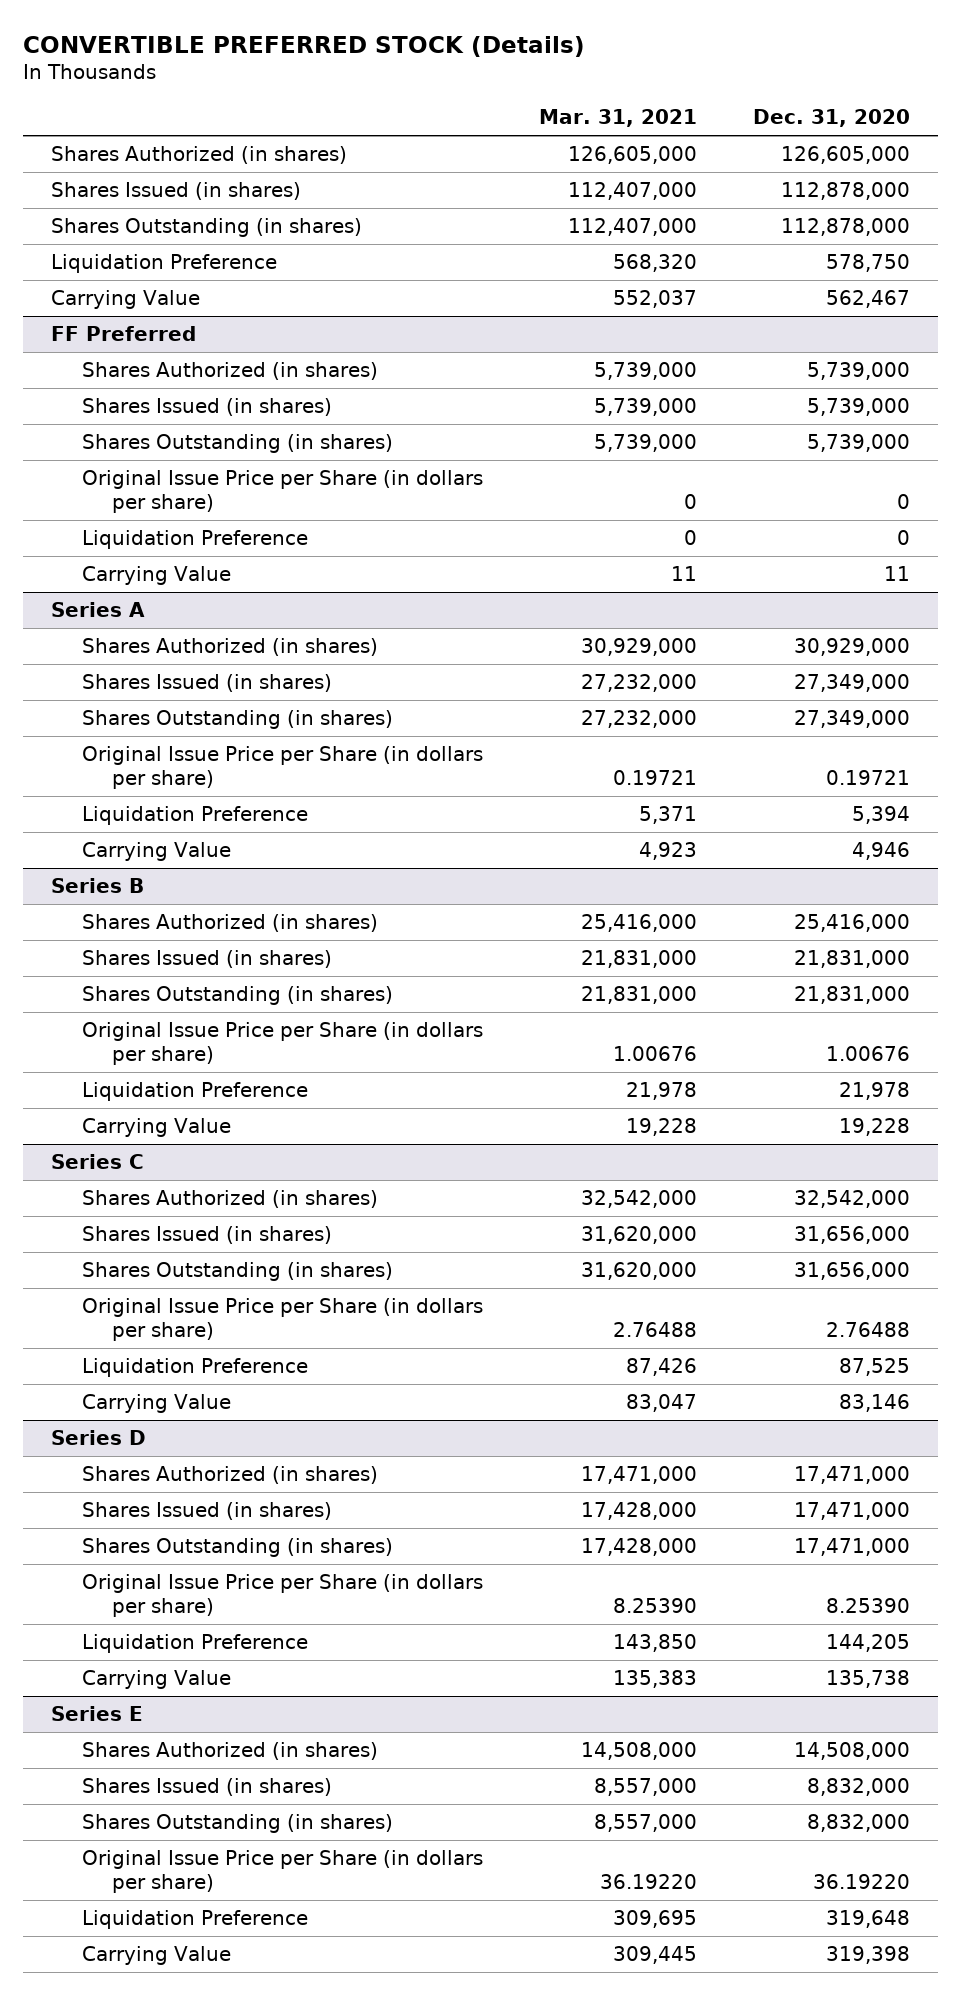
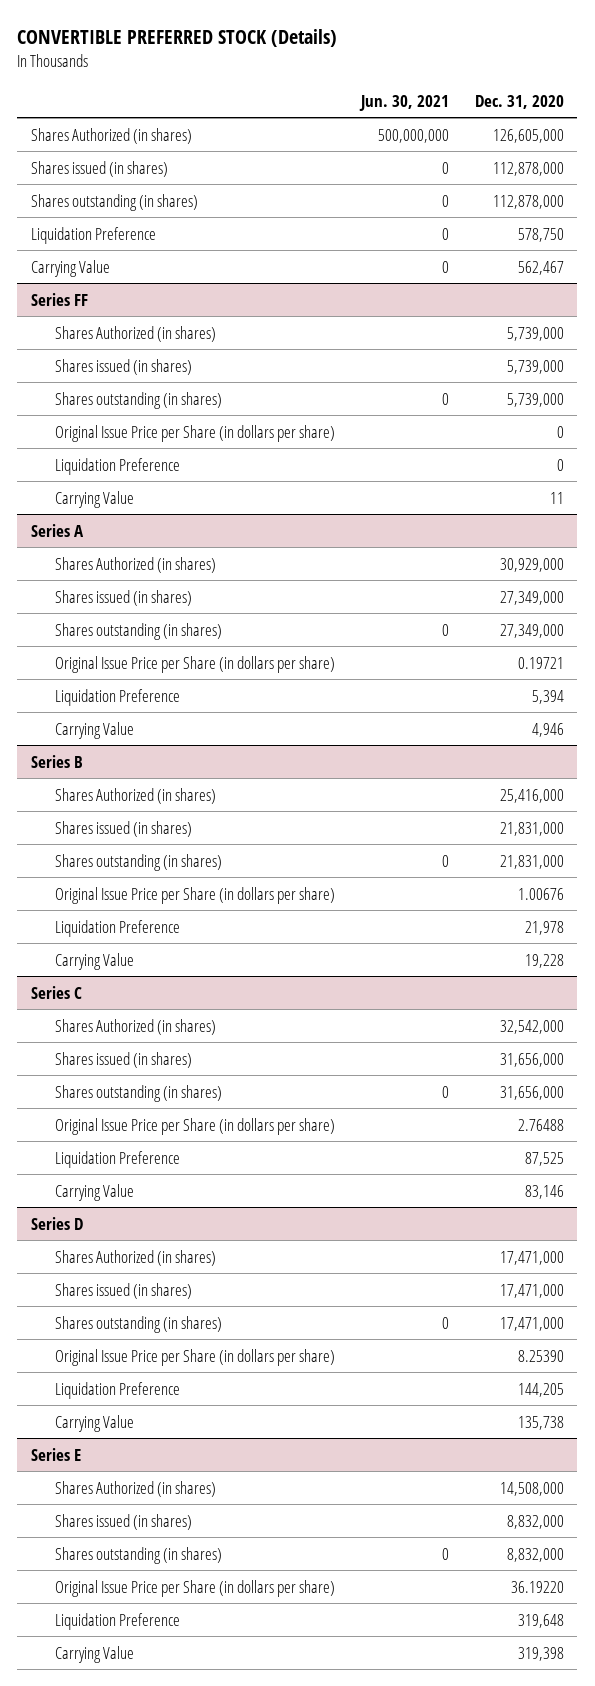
- | Mar. 31, 2021 | Dec. 31, 2020
+ | Jun. 30, 2021 | Dec. 31, 2020
- Shares Issued (in shares) | 112,407,000 | 112,878,000
- Shares Outstanding (in shares) | 112,407,000 | 112,878,000
+ Shares issued (in shares) | 0 | 112,878,000
+ Shares outstanding (in shares) | 0 | 112,878,000
- FF Preferred
+ Series FF
- Shares Issued (in shares) | 5,739,000 | 5,739,000
- Shares Outstanding (in shares) | 5,739,000 | 5,739,000
+ Shares issued (in shares) | | 5,739,000
+ Shares outstanding (in shares) | 0 | 5,739,000
@ Series A
- Shares Issued (in shares) | 27,232,000 | 27,349,000
- Shares Outstanding (in shares) | 27,232,000 | 27,349,000
+ Shares issued (in shares) | | 27,349,000
+ Shares outstanding (in shares) | 0 | 27,349,000
@ Series B
- Shares Issued (in shares) | 21,831,000 | 21,831,000
- Shares Outstanding (in shares) | 21,831,000 | 21,831,000
+ Shares issued (in shares) | | 21,831,000
+ Shares outstanding (in shares) | 0 | 21,831,000
@ Series C
- Shares Issued (in shares) | 31,620,000 | 31,656,000
- Shares Outstanding (in shares) | 31,620,000 | 31,656,000
+ Shares issued (in shares) | | 31,656,000
+ Shares outstanding (in shares) | 0 | 31,656,000
@ Series D
- Shares Issued (in shares) | 17,428,000 | 17,471,000
- Shares Outstanding (in shares) | 17,428,000 | 17,471,000
+ Shares issued (in shares) | | 17,471,000
+ Shares outstanding (in shares) | 0 | 17,471,000
@ Series E
- Shares Issued (in shares) | 8,557,000 | 8,832,000
- Shares Outstanding (in shares) | 8,557,000 | 8,832,000
+ Shares issued (in shares) | | 8,832,000
+ Shares outstanding (in shares) | 0 | 8,832,000

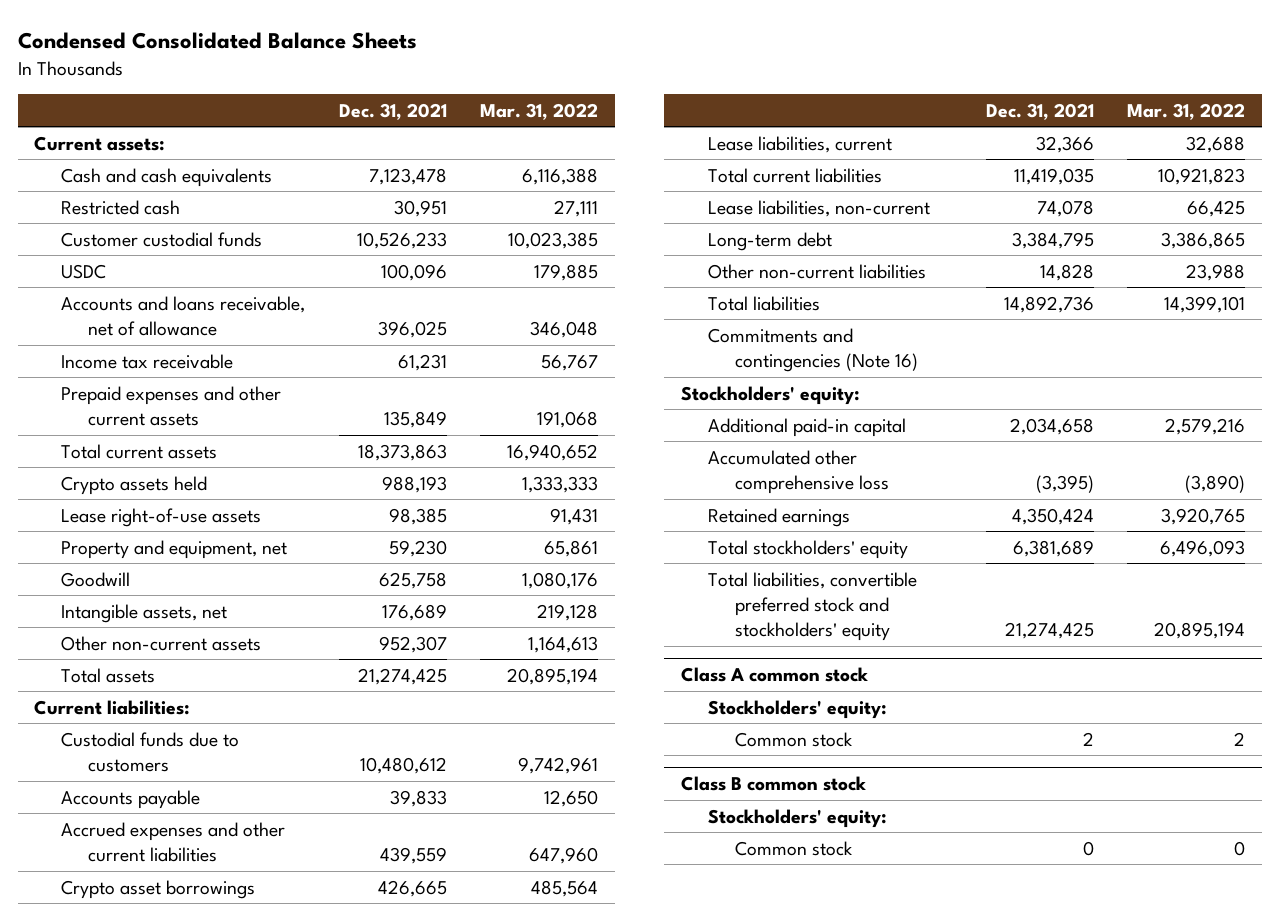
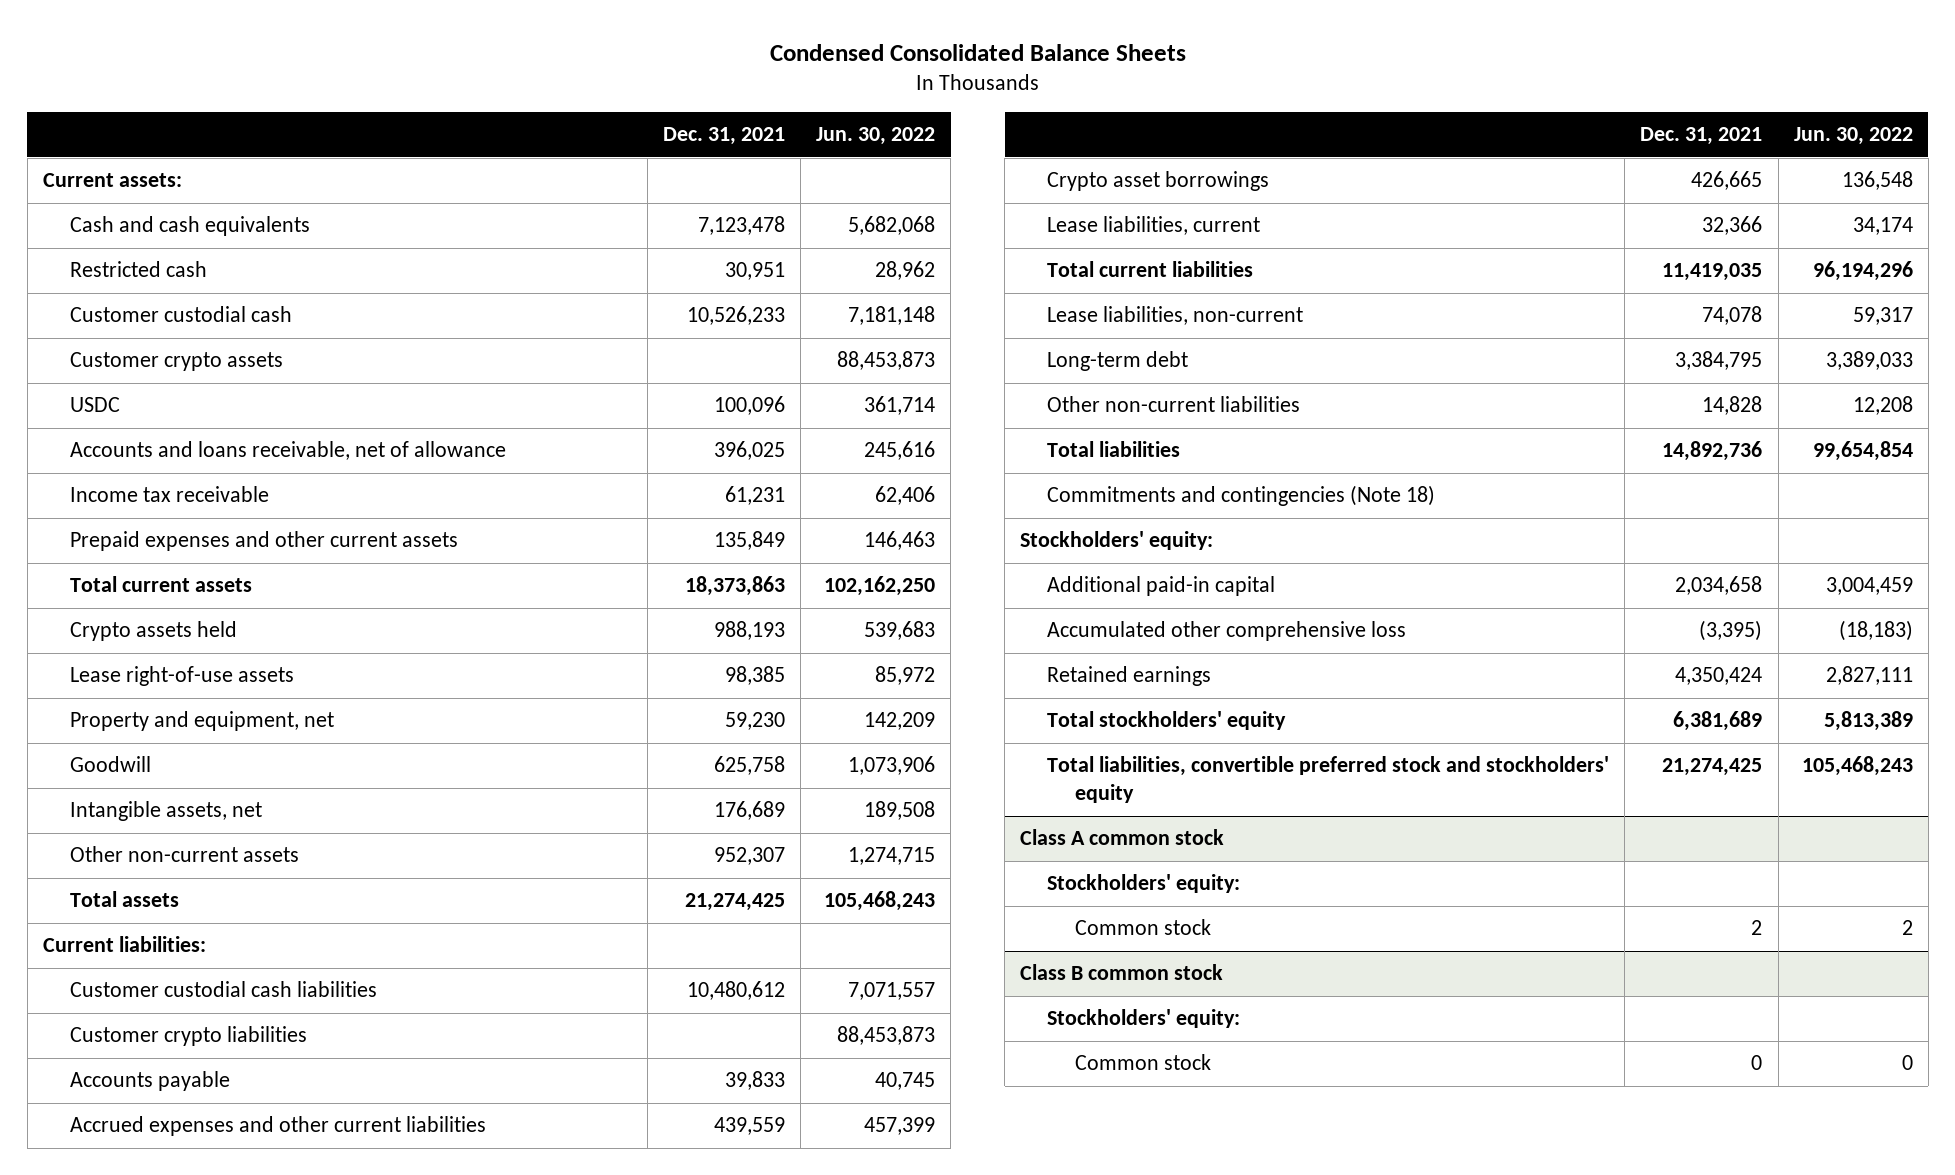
- | Dec. 31, 2021 | Mar. 31, 2022
+ | Dec. 31, 2021 | Jun. 30, 2022
- Customer custodial funds | 10,526,233 | 10,023,385
+ Customer custodial cash | 10,526,233 | 7,181,148
+ Customer crypto assets | | 88,453,873
- Custodial funds due to customers | 10,480,612 | 9,742,961
+ Customer custodial cash liabilities | 10,480,612 | 7,071,557
+ Customer crypto liabilities | | 88,453,873
- Commitments and contingencies (Note 16)
+ Commitments and contingencies (Note 18)

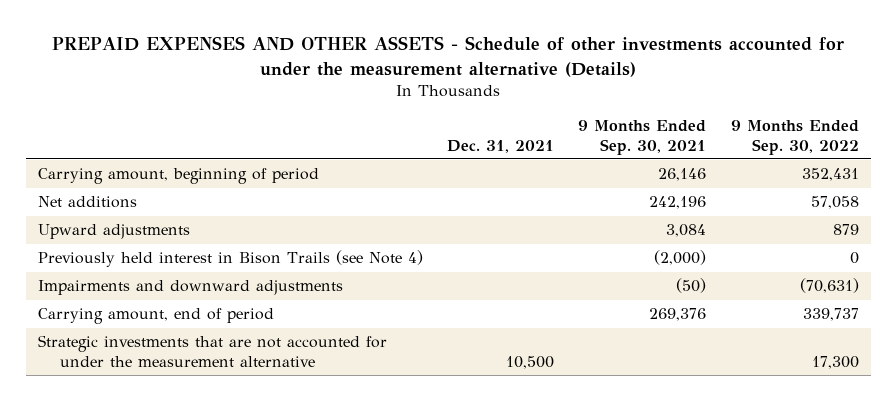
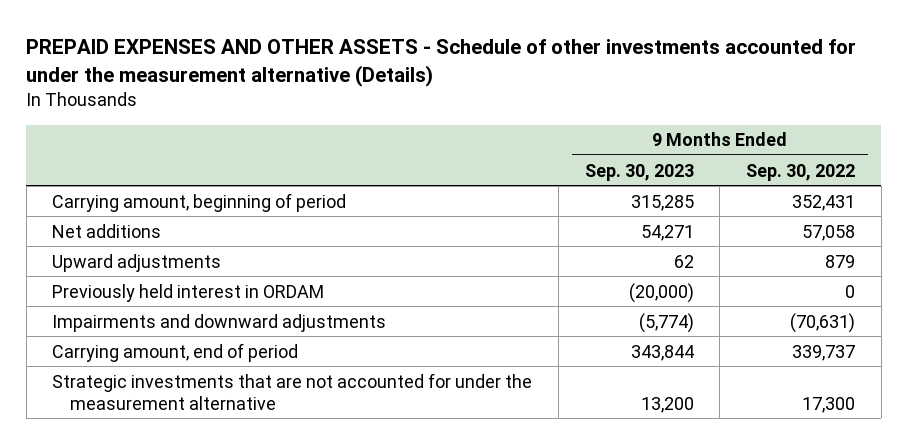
- | Dec. 31, 2021 | 9 Months Ended Sep. 30, 2021 | 9 Months Ended Sep. 30, 2022
+ | 9 Months Ended Sep. 30, 2023 | 9 Months Ended Sep. 30, 2022
- Previously held interest in Bison Trails (see Note 4) | | (2,000) | 0
+ Previously held interest in ORDAM | (20,000) | 0

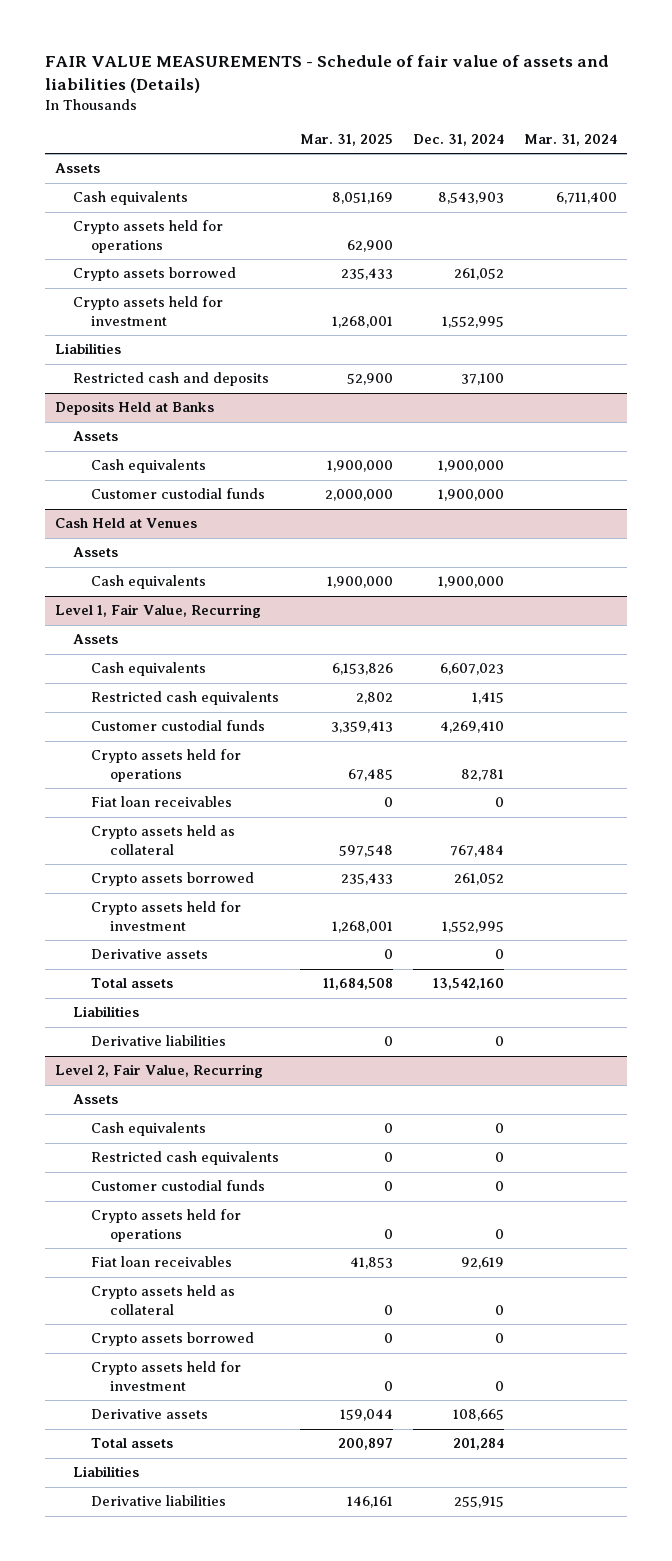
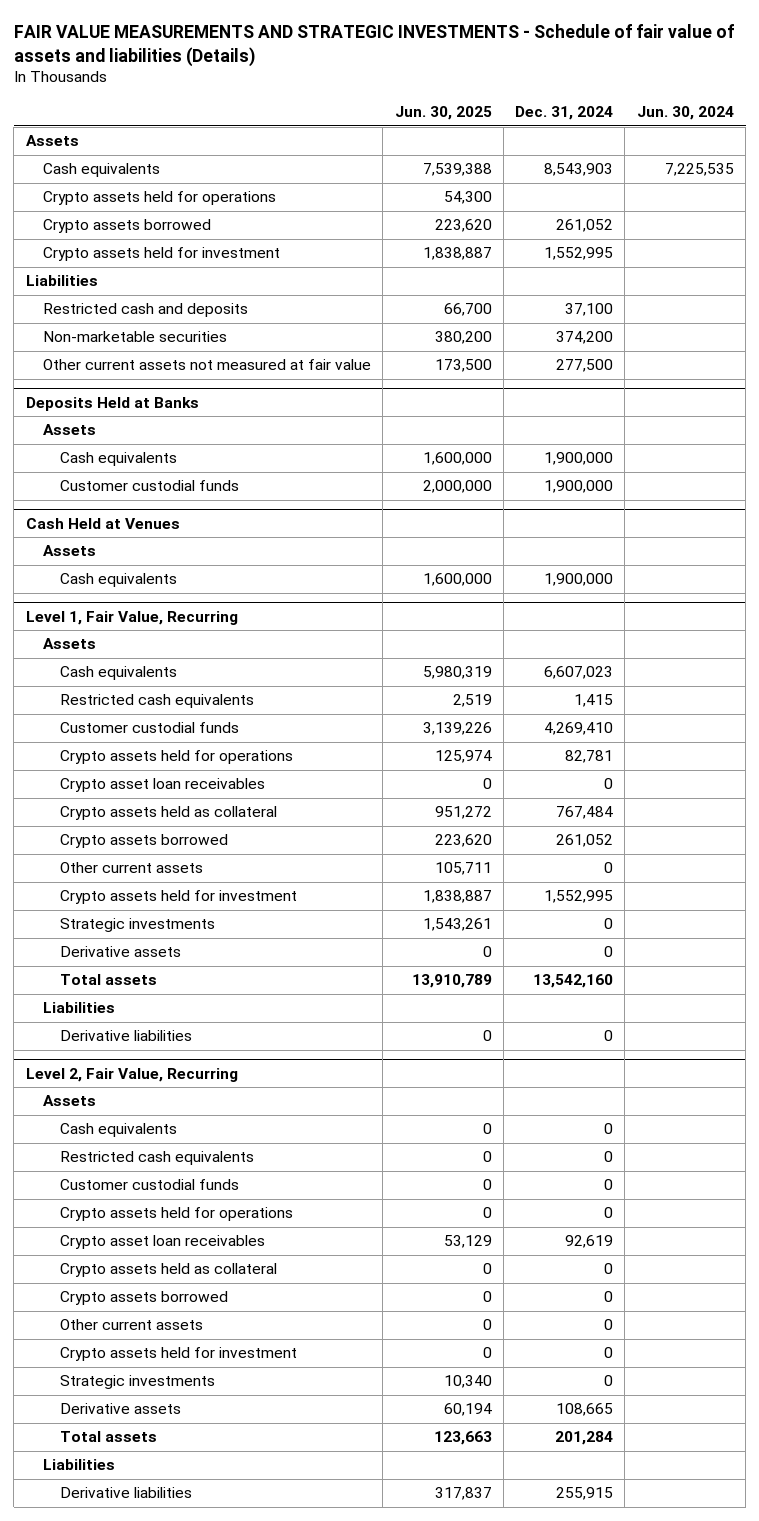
- FAIR VALUE MEASUREMENTS - Schedule of fair value of assets and liabilities (Details)
+ FAIR VALUE MEASUREMENTS AND STRATEGIC INVESTMENTS - Schedule of fair value of assets and liabilities (Details)
- | Mar. 31, 2025 | Dec. 31, 2024 | Mar. 31, 2024
+ | Jun. 30, 2025 | Dec. 31, 2024 | Jun. 30, 2024
+ Non-marketable securities | 380,200 | 374,200 |
+ Other current assets not measured at fair value | 173,500 | 277,500 |
@ Level 1, Fair Value, Recurring
- Fiat loan receivables | 0 | 0 |
+ Crypto asset loan receivables | 0 | 0 |
+ Other current assets | 105,711 | 0 |
+ Strategic investments | 1,543,261 | 0 |
@ Level 2, Fair Value, Recurring
- Fiat loan receivables | 41,853 | 92,619 |
+ Crypto asset loan receivables | 53,129 | 92,619 |
+ Other current assets | 0 | 0 |
+ Strategic investments | 10,340 | 0 |

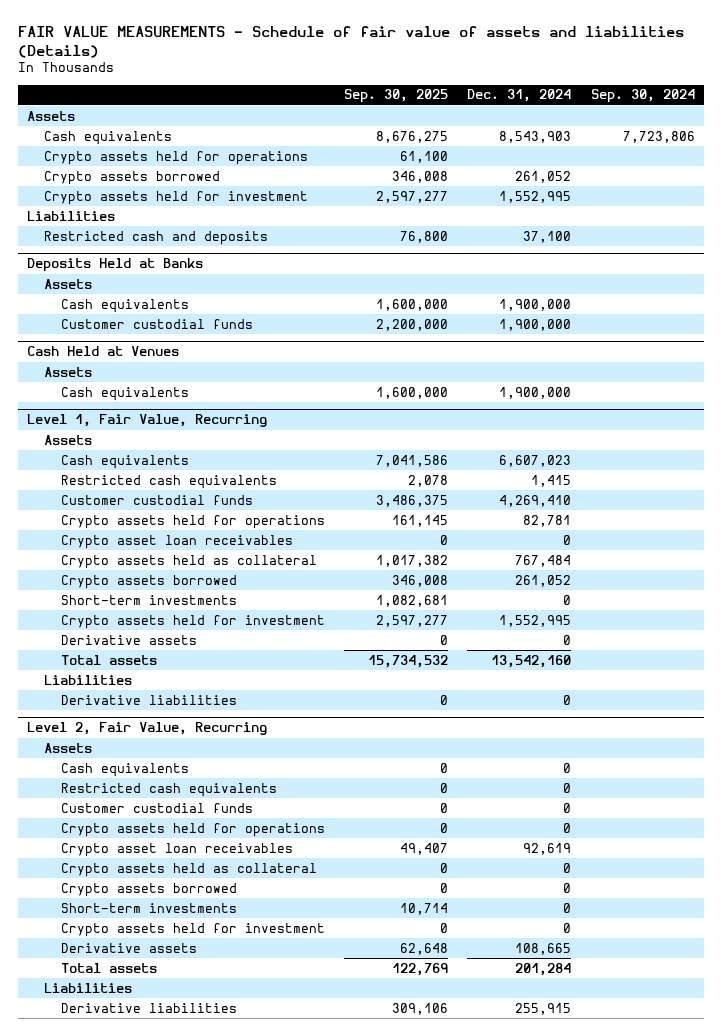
- FAIR VALUE MEASUREMENTS AND STRATEGIC INVESTMENTS - Schedule of fair value of assets and liabilities (Details)
+ FAIR VALUE MEASUREMENTS - Schedule of fair value of assets and liabilities (Details)
- | Jun. 30, 2025 | Dec. 31, 2024 | Jun. 30, 2024
+ | Sep. 30, 2025 | Dec. 31, 2024 | Sep. 30, 2024
- Non-marketable securities | 380,200 | 374,200 |
- Other current assets not measured at fair value | 173,500 | 277,500 |
@ Level 1, Fair Value, Recurring
- Other current assets | 105,711 | 0 |
+ Short-term investments | 1,082,681 | 0 |
- Strategic investments | 1,543,261 | 0 |
@ Level 2, Fair Value, Recurring
- Other current assets | 0 | 0 |
+ Short-term investments | 10,714 | 0 |
- Strategic investments | 10,340 | 0 |

